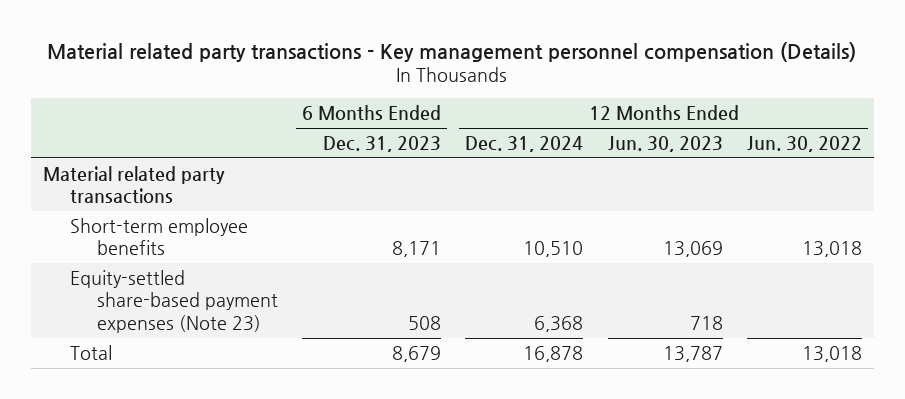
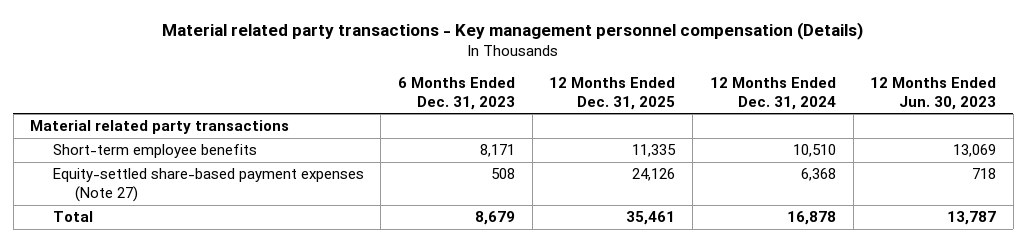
- | 6 Months Ended Dec. 31, 2023 | 12 Months Ended Dec. 31, 2024 | 12 Months Ended Jun. 30, 2023 | 12 Months Ended Jun. 30, 2022
+ | 6 Months Ended Dec. 31, 2023 | 12 Months Ended Dec. 31, 2025 | 12 Months Ended Dec. 31, 2024 | 12 Months Ended Jun. 30, 2023
- Equity-settled share-based payment expenses (Note 23) | 508 | 6,368 | 718 |
+ Equity-settled share-based payment expenses (Note 27) | 508 | 24,126 | 6,368 | 718

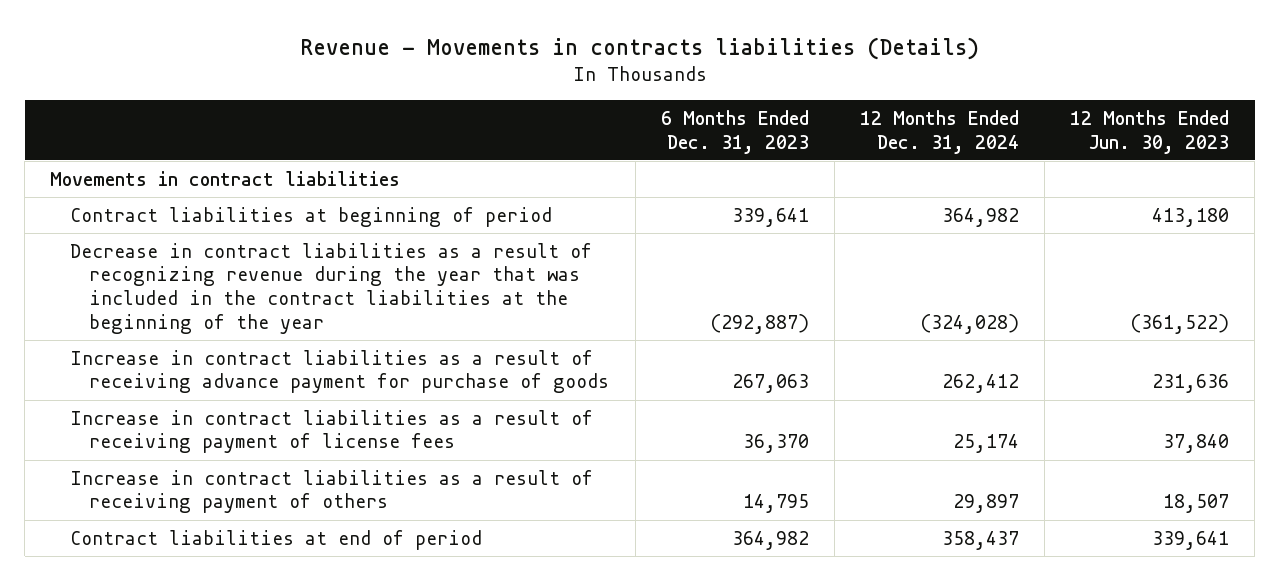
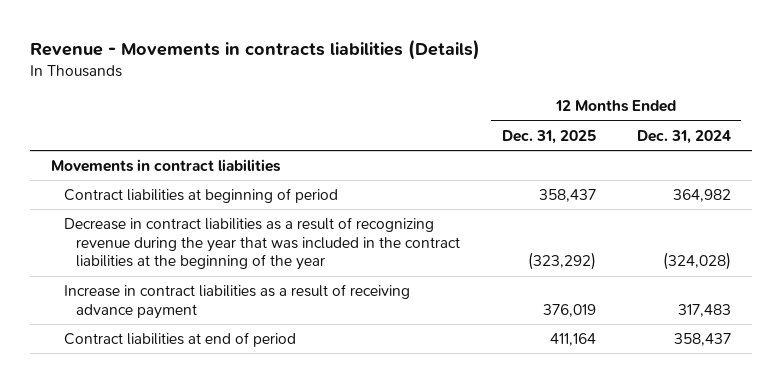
- | 6 Months Ended Dec. 31, 2023 | 12 Months Ended Dec. 31, 2024 | 12 Months Ended Jun. 30, 2023
+ | 12 Months Ended Dec. 31, 2025 | 12 Months Ended Dec. 31, 2024
- Increase in contract liabilities as a result of receiving advance payment for purchase of goods | 267,063 | 262,412 | 231,636
- Increase in contract liabilities as a result of receiving payment of license fees | 36,370 | 25,174 | 37,840
- Increase in contract liabilities as a result of receiving payment of others | 14,795 | 29,897 | 18,507
+ Increase in contract liabilities as a result of receiving advance payment | 376,019 | 317,483

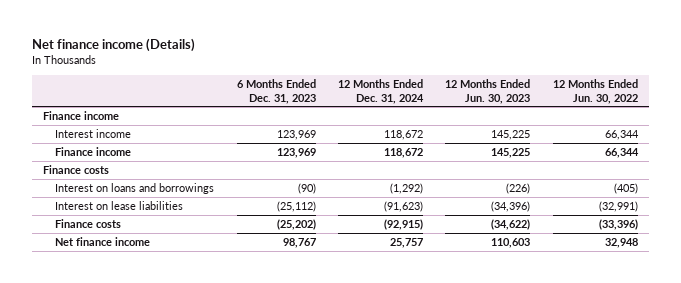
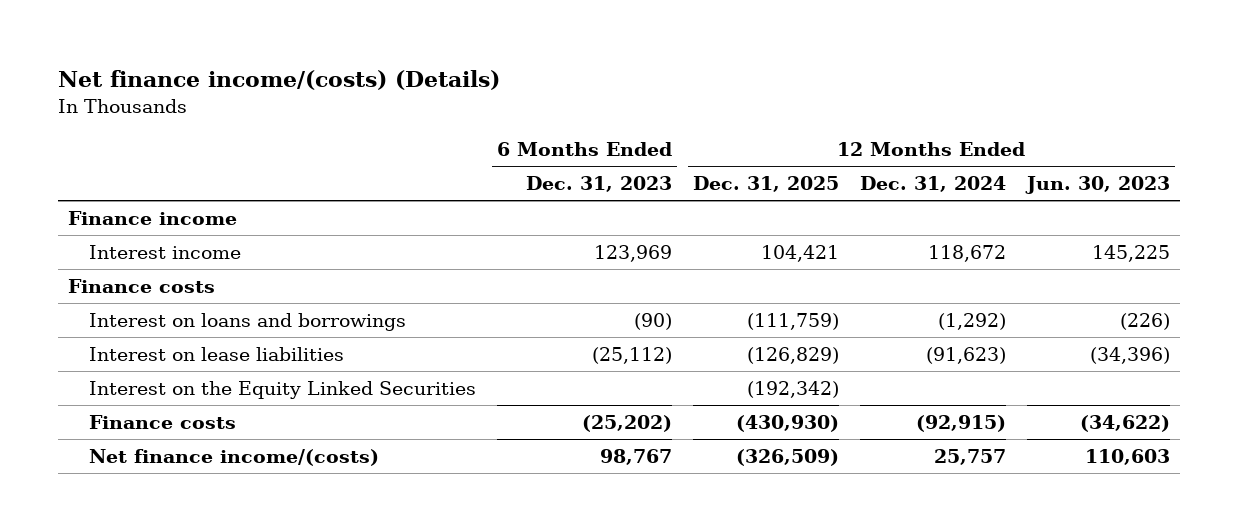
- Net finance income (Details)
+ Net finance income/(costs) (Details)
- | 6 Months Ended Dec. 31, 2023 | 12 Months Ended Dec. 31, 2024 | 12 Months Ended Jun. 30, 2023 | 12 Months Ended Jun. 30, 2022
+ | 6 Months Ended Dec. 31, 2023 | 12 Months Ended Dec. 31, 2025 | 12 Months Ended Dec. 31, 2024 | 12 Months Ended Jun. 30, 2023
- Finance income | 123,969 | 118,672 | 145,225 | 66,344
+ Interest on the Equity Linked Securities | | (192,342) | |
- Net finance income | 98,767 | 25,757 | 110,603 | 32,948
+ Net finance income/(costs) | 98,767 | (326,509) | 25,757 | 110,603

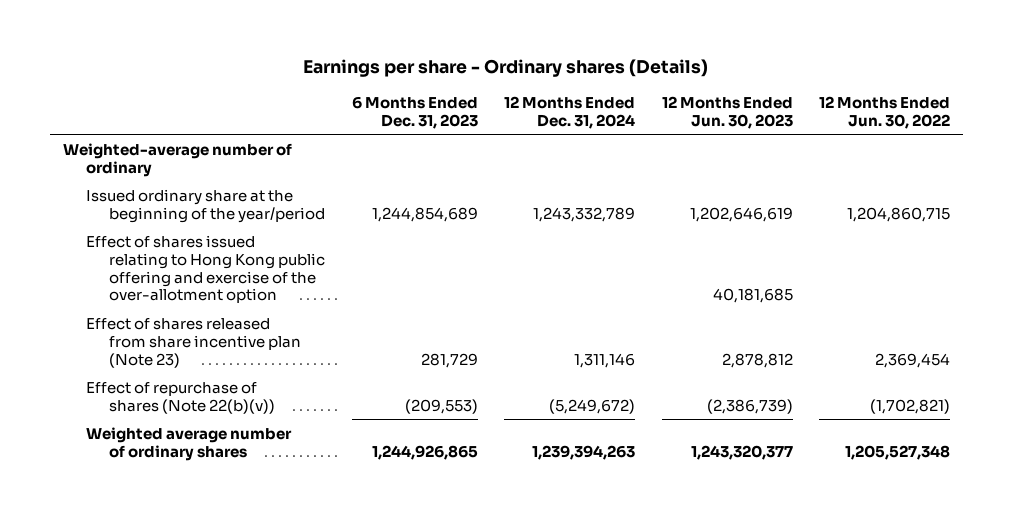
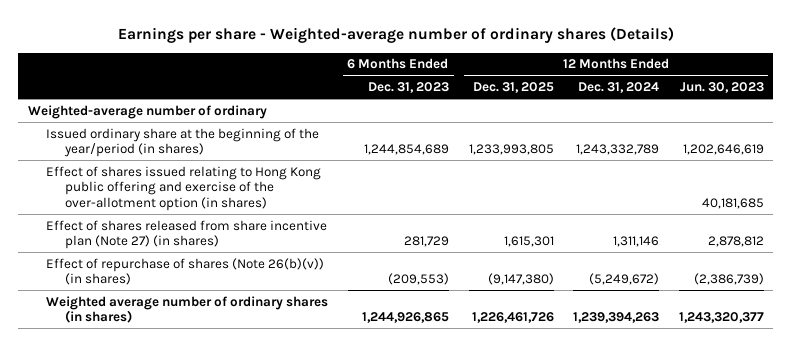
- Earnings per share - Ordinary shares (Details)
+ Earnings per share - Weighted-average number of ordinary shares (Details)
- | 6 Months Ended Dec. 31, 2023 | 12 Months Ended Dec. 31, 2024 | 12 Months Ended Jun. 30, 2023 | 12 Months Ended Jun. 30, 2022
+ | 6 Months Ended Dec. 31, 2023 | 12 Months Ended Dec. 31, 2025 | 12 Months Ended Dec. 31, 2024 | 12 Months Ended Jun. 30, 2023
- Issued ordinary share at the beginning of the year/period | 1,244,854,689 | 1,243,332,789 | 1,202,646,619 | 1,204,860,715
- Effect of shares issued relating to Hong Kong public offering and exercise of the over-allotment option | | | 40,181,685 |
- Effect of shares released from share incentive plan (Note 23) | 281,729 | 1,311,146 | 2,878,812 | 2,369,454
- Effect of repurchase of shares (Note 22(b)(v)) | (209,553) | (5,249,672) | (2,386,739) | (1,702,821)
- Weighted average number of ordinary shares | 1,244,926,865 | 1,239,394,263 | 1,243,320,377 | 1,205,527,348
+ Issued ordinary share at the beginning of the year/period (in shares) | 1,244,854,689 | 1,233,993,805 | 1,243,332,789 | 1,202,646,619
+ Effect of shares issued relating to Hong Kong public offering and exercise of the over-allotment option (in shares) | | | | 40,181,685
+ Effect of shares released from share incentive plan (Note 27) (in shares) | 281,729 | 1,615,301 | 1,311,146 | 2,878,812
+ Effect of repurchase of shares (Note 26(b)(v)) (in shares) | (209,553) | (9,147,380) | (5,249,672) | (2,386,739)
+ Weighted average number of ordinary shares (in shares) | 1,244,926,865 | 1,226,461,726 | 1,239,394,263 | 1,243,320,377

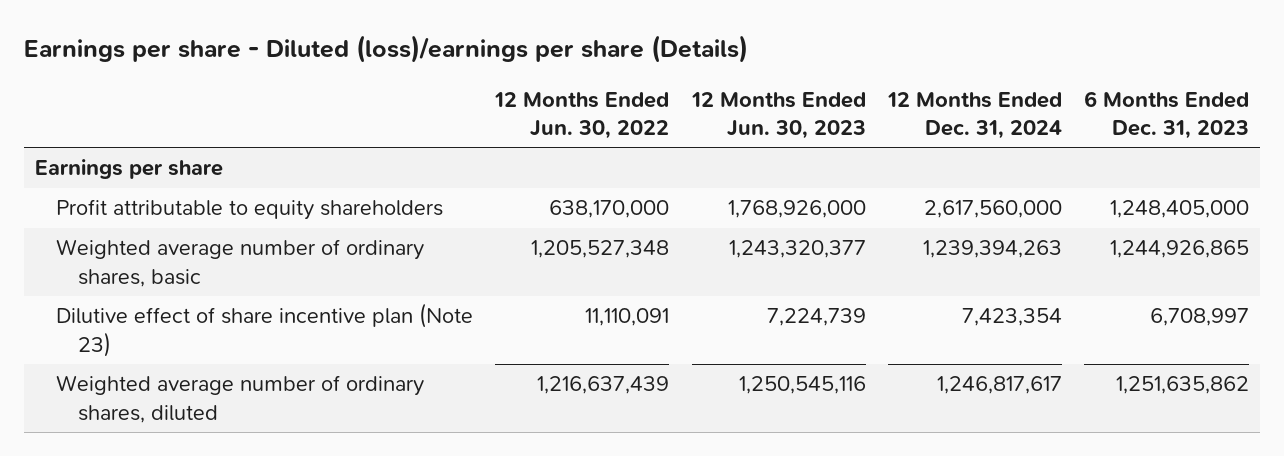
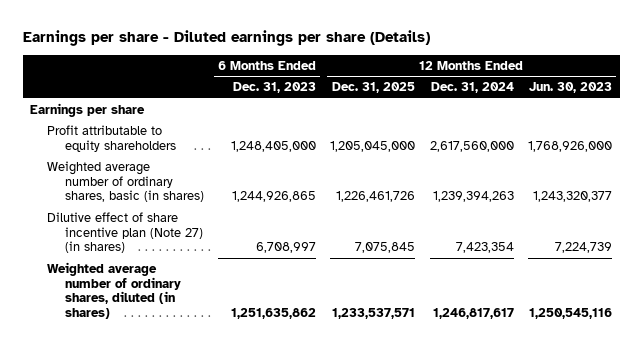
- Earnings per share - Diluted (loss)/earnings per share (Details)
+ Earnings per share - Diluted earnings per share (Details)
- | 12 Months Ended Jun. 30, 2022 | 12 Months Ended Jun. 30, 2023 | 12 Months Ended Dec. 31, 2024 | 6 Months Ended Dec. 31, 2023
+ | 6 Months Ended Dec. 31, 2023 | 12 Months Ended Dec. 31, 2025 | 12 Months Ended Dec. 31, 2024 | 12 Months Ended Jun. 30, 2023
- Weighted average number of ordinary shares, basic | 1,205,527,348 | 1,243,320,377 | 1,239,394,263 | 1,244,926,865
- Dilutive effect of share incentive plan (Note 23) | 11,110,091 | 7,224,739 | 7,423,354 | 6,708,997
- Weighted average number of ordinary shares, diluted | 1,216,637,439 | 1,250,545,116 | 1,246,817,617 | 1,251,635,862
+ Weighted average number of ordinary shares, basic (in shares) | 1,244,926,865 | 1,226,461,726 | 1,239,394,263 | 1,243,320,377
+ Dilutive effect of share incentive plan (Note 27) (in shares) | 6,708,997 | 7,075,845 | 7,423,354 | 7,224,739
+ Weighted average number of ordinary shares, diluted (in shares) | 1,251,635,862 | 1,233,537,571 | 1,246,817,617 | 1,250,545,116

